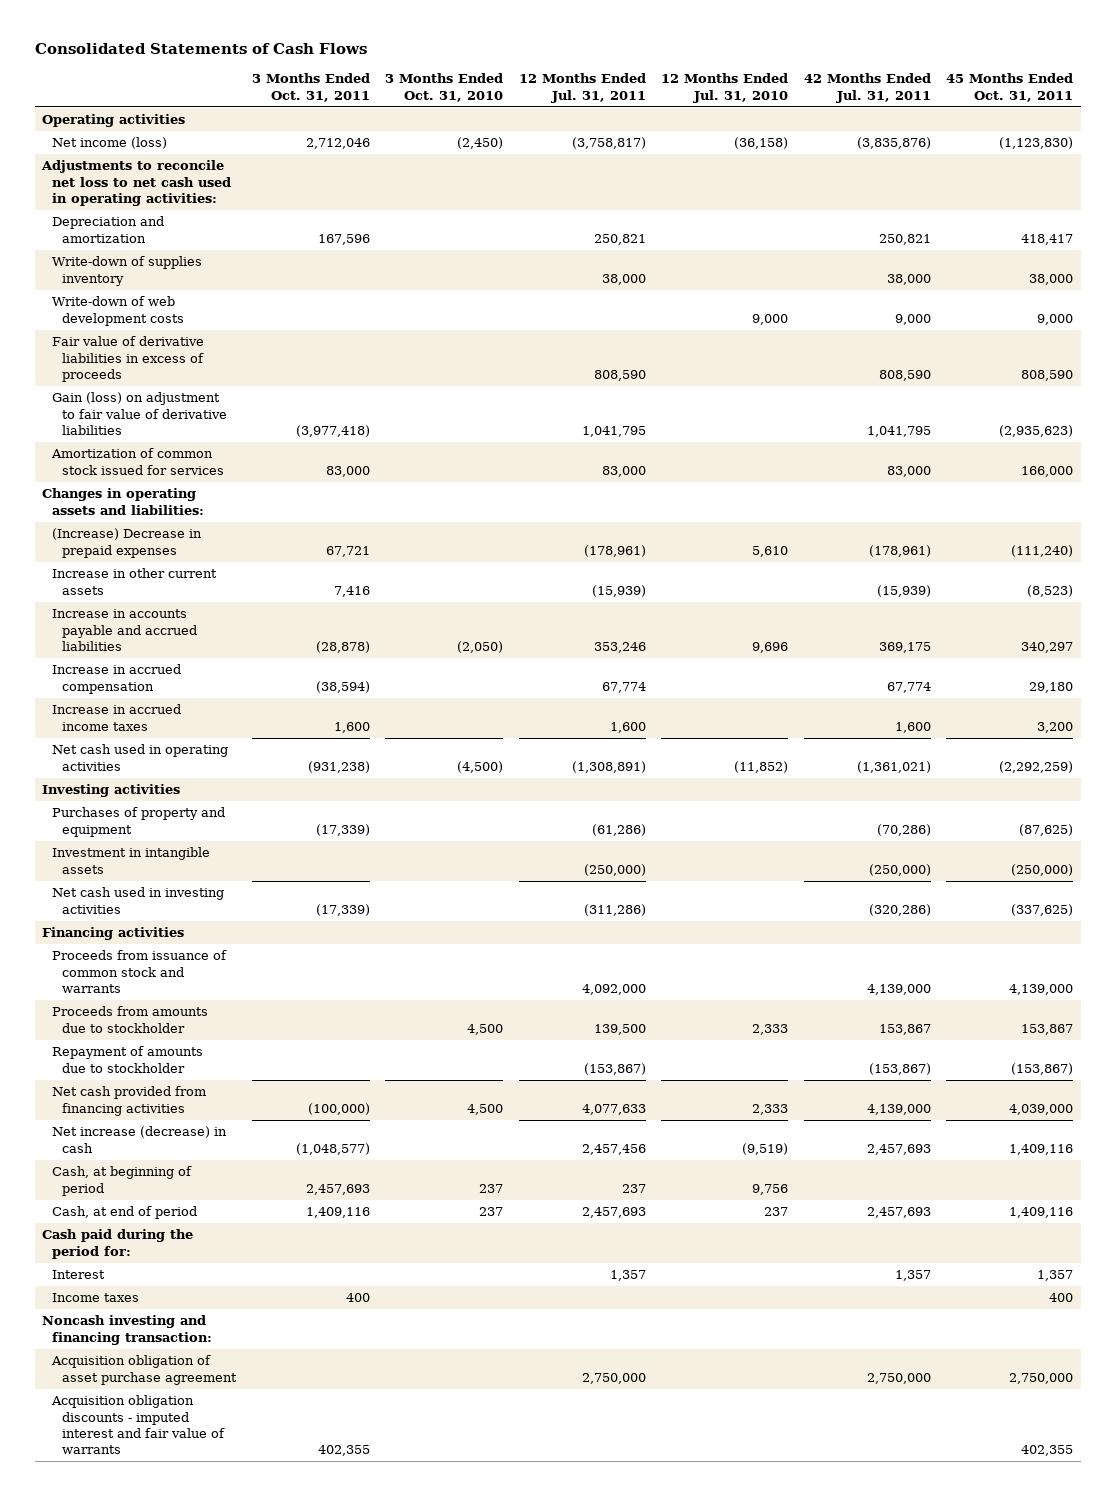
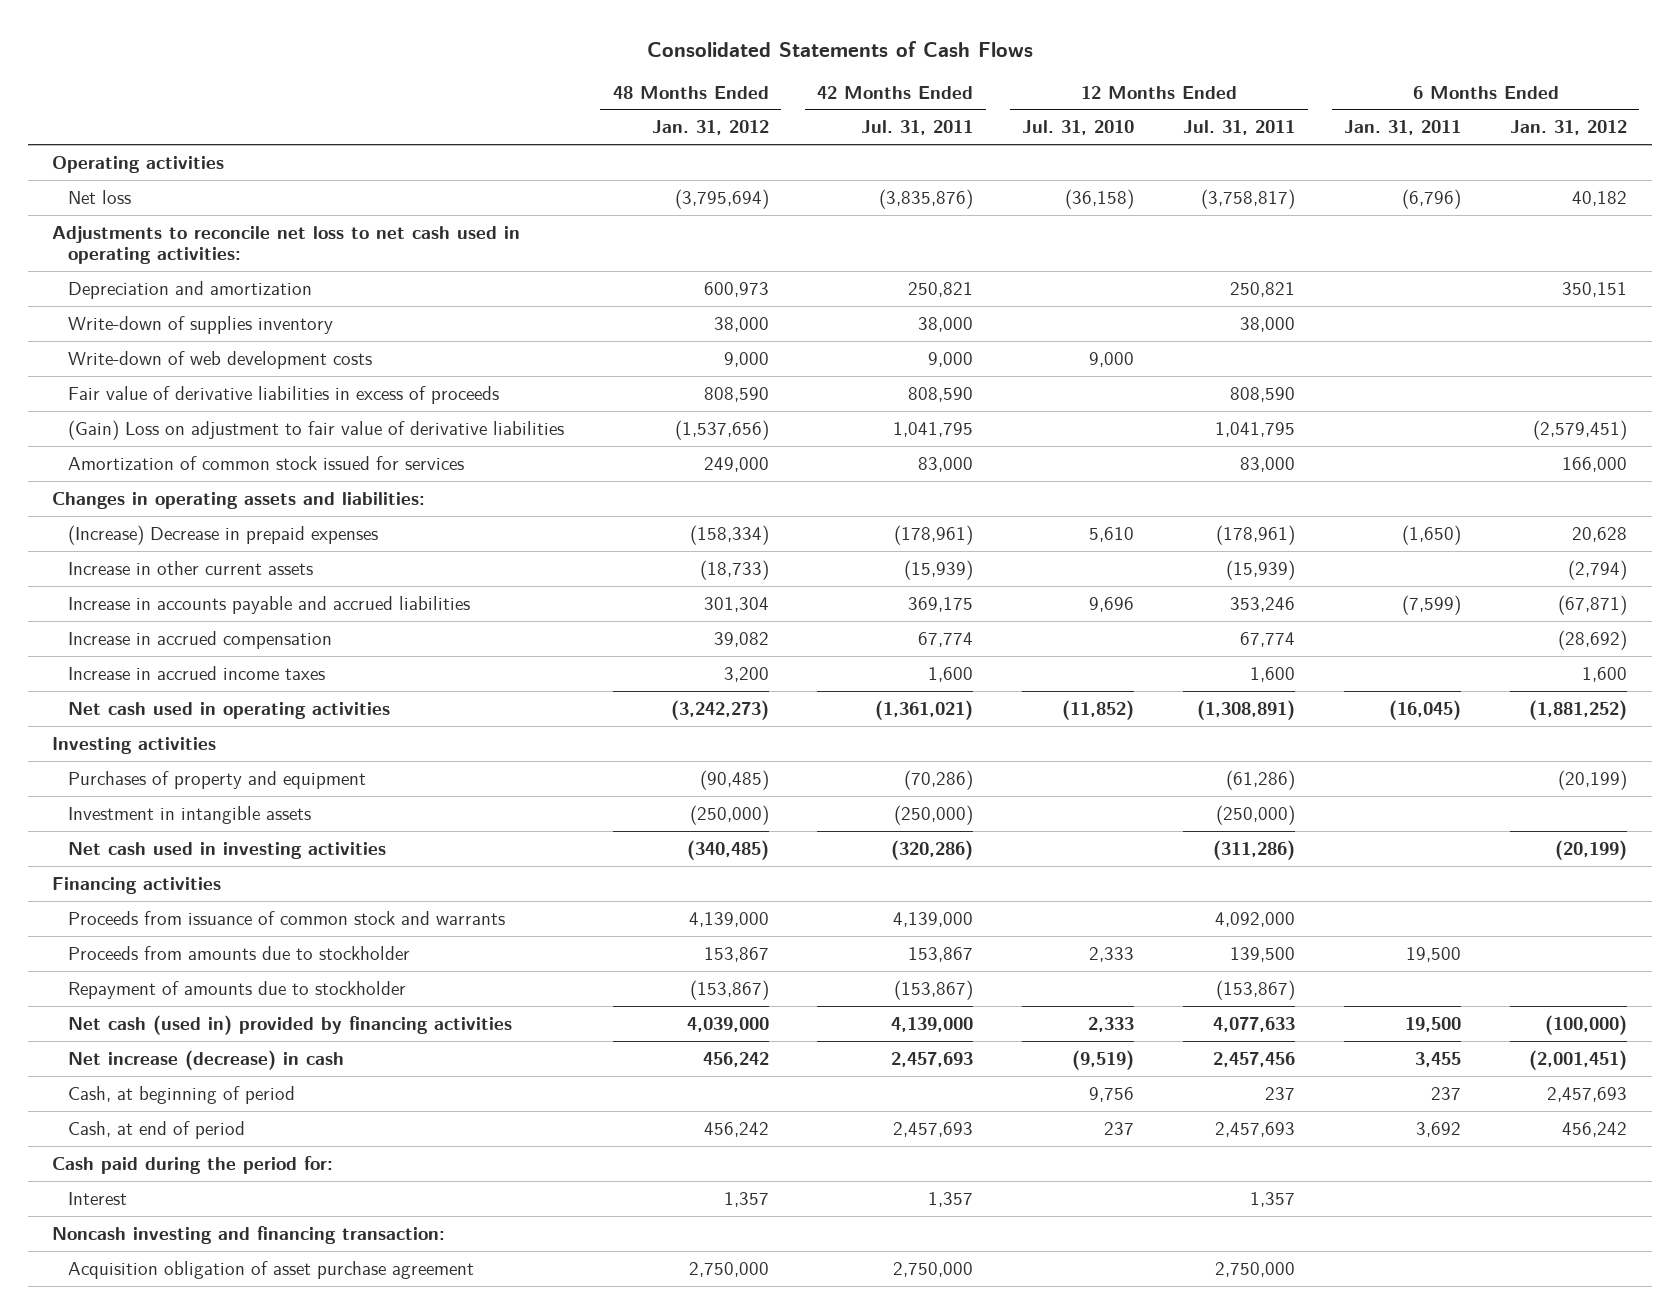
- | 3 Months Ended Oct. 31, 2011 | 3 Months Ended Oct. 31, 2010 | 12 Months Ended Jul. 31, 2011 | 12 Months Ended Jul. 31, 2010 | 42 Months Ended Jul. 31, 2011 | 45 Months Ended Oct. 31, 2011
+ | 48 Months Ended Jan. 31, 2012 | 42 Months Ended Jul. 31, 2011 | 12 Months Ended Jul. 31, 2010 | 12 Months Ended Jul. 31, 2011 | 6 Months Ended Jan. 31, 2011 | 6 Months Ended Jan. 31, 2012
- Net income (loss) | 2,712,046 | (2,450) | (3,758,817) | (36,158) | (3,835,876) | (1,123,830)
+ Net loss | (3,795,694) | (3,835,876) | (36,158) | (3,758,817) | (6,796) | 40,182
- Gain (loss) on adjustment to fair value of derivative liabilities | (3,977,418) | | 1,041,795 | | 1,041,795 | (2,935,623)
+ (Gain) Loss on adjustment to fair value of derivative liabilities | (1,537,656) | 1,041,795 | | 1,041,795 | | (2,579,451)
- Net cash provided from financing activities | (100,000) | 4,500 | 4,077,633 | 2,333 | 4,139,000 | 4,039,000
+ Net cash (used in) provided by financing activities | 4,039,000 | 4,139,000 | 2,333 | 4,077,633 | 19,500 | (100,000)
- Income taxes | 400 | | | | | 400
- Acquisition obligation discounts - imputed interest and fair value of warrants | 402,355 | | | | | 402,355

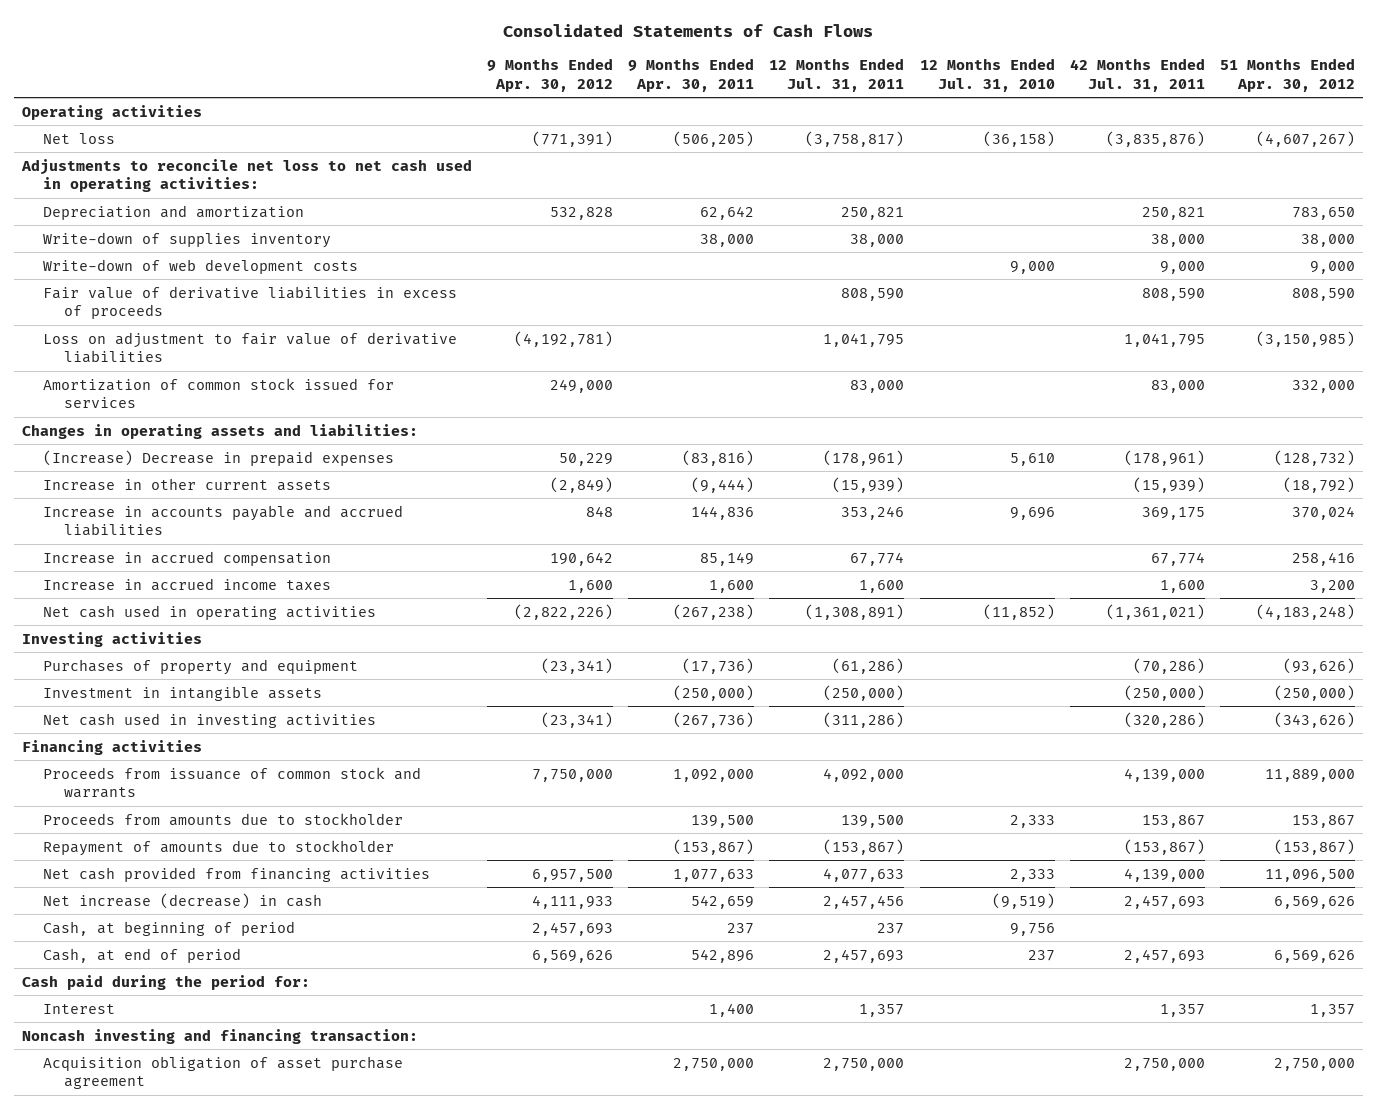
- | 48 Months Ended Jan. 31, 2012 | 42 Months Ended Jul. 31, 2011 | 12 Months Ended Jul. 31, 2010 | 12 Months Ended Jul. 31, 2011 | 6 Months Ended Jan. 31, 2011 | 6 Months Ended Jan. 31, 2012
+ | 9 Months Ended Apr. 30, 2012 | 9 Months Ended Apr. 30, 2011 | 12 Months Ended Jul. 31, 2011 | 12 Months Ended Jul. 31, 2010 | 42 Months Ended Jul. 31, 2011 | 51 Months Ended Apr. 30, 2012
- (Gain) Loss on adjustment to fair value of derivative liabilities | (1,537,656) | 1,041,795 | | 1,041,795 | | (2,579,451)
+ Loss on adjustment to fair value of derivative liabilities | (4,192,781) | | 1,041,795 | | 1,041,795 | (3,150,985)
- Net cash (used in) provided by financing activities | 4,039,000 | 4,139,000 | 2,333 | 4,077,633 | 19,500 | (100,000)
+ Net cash provided from financing activities | 6,957,500 | 1,077,633 | 4,077,633 | 2,333 | 4,139,000 | 11,096,500

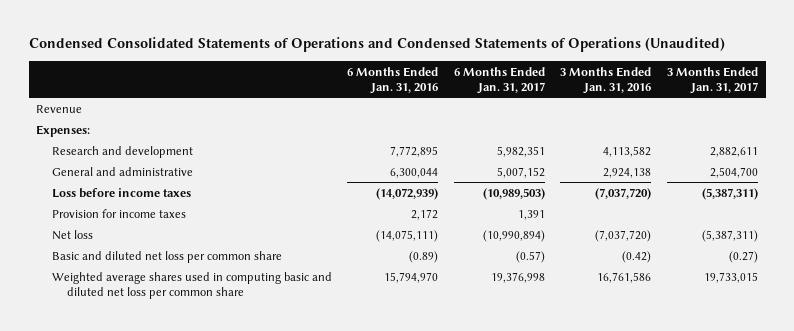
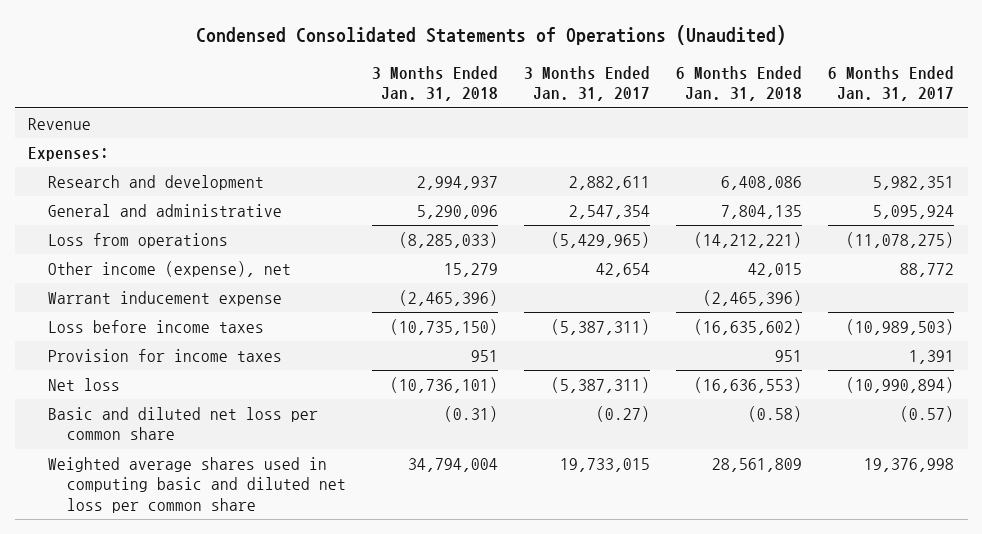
- Condensed Consolidated Statements of Operations and Condensed Statements of Operations (Unaudited)
+ Condensed Consolidated Statements of Operations (Unaudited)
- | 6 Months Ended Jan. 31, 2016 | 6 Months Ended Jan. 31, 2017 | 3 Months Ended Jan. 31, 2016 | 3 Months Ended Jan. 31, 2017
+ | 3 Months Ended Jan. 31, 2018 | 3 Months Ended Jan. 31, 2017 | 6 Months Ended Jan. 31, 2018 | 6 Months Ended Jan. 31, 2017
- General and administrative | 6,300,044 | 5,007,152 | 2,924,138 | 2,504,700
+ General and administrative | 5,290,096 | 2,547,354 | 7,804,135 | 5,095,924
+ Loss from operations | (8,285,033) | (5,429,965) | (14,212,221) | (11,078,275)
+ Other income (expense), net | 15,279 | 42,654 | 42,015 | 88,772
+ Warrant inducement expense | (2,465,396) | | (2,465,396) |

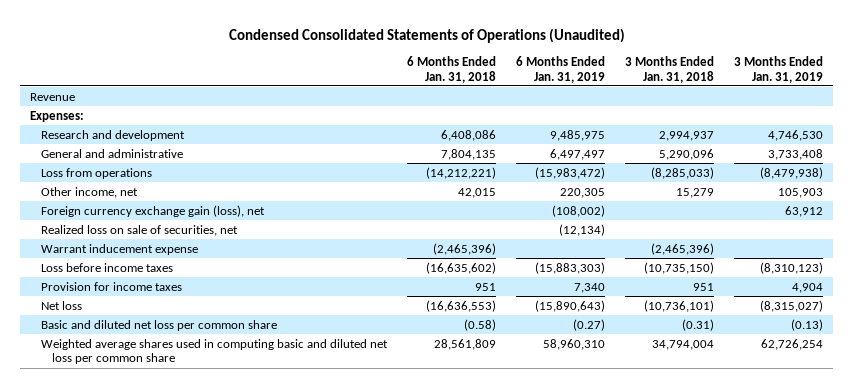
- | 3 Months Ended Jan. 31, 2018 | 3 Months Ended Jan. 31, 2017 | 6 Months Ended Jan. 31, 2018 | 6 Months Ended Jan. 31, 2017
+ | 6 Months Ended Jan. 31, 2018 | 6 Months Ended Jan. 31, 2019 | 3 Months Ended Jan. 31, 2018 | 3 Months Ended Jan. 31, 2019
- Other income (expense), net | 15,279 | 42,654 | 42,015 | 88,772
+ Other income, net | 42,015 | 220,305 | 15,279 | 105,903
+ Foreign currency exchange gain (loss), net | | (108,002) | | 63,912
+ Realized loss on sale of securities, net | | (12,134) | |

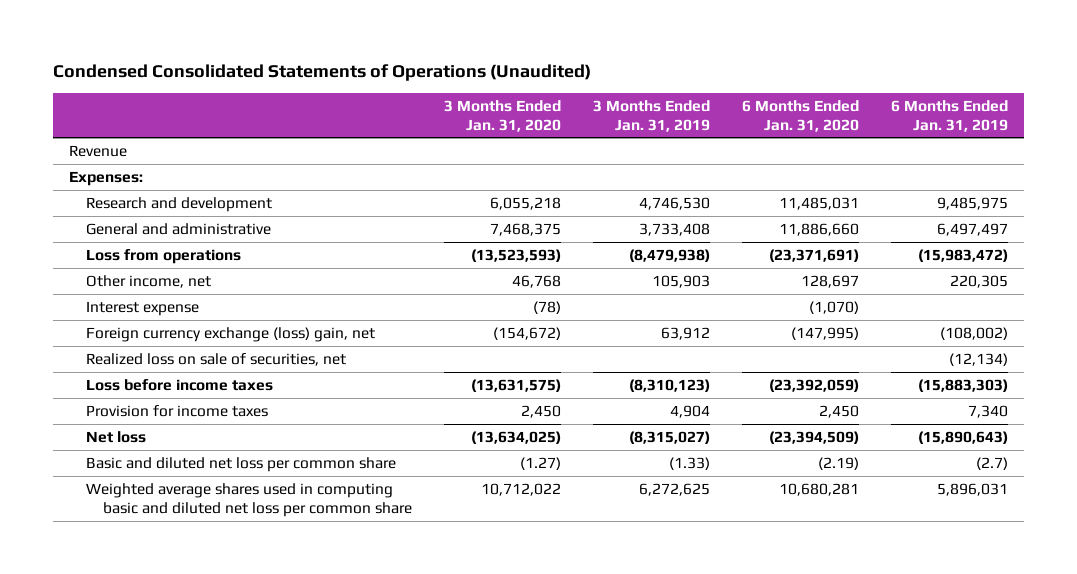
- | 6 Months Ended Jan. 31, 2018 | 6 Months Ended Jan. 31, 2019 | 3 Months Ended Jan. 31, 2018 | 3 Months Ended Jan. 31, 2019
+ | 3 Months Ended Jan. 31, 2020 | 3 Months Ended Jan. 31, 2019 | 6 Months Ended Jan. 31, 2020 | 6 Months Ended Jan. 31, 2019
- Foreign currency exchange gain (loss), net | | (108,002) | | 63,912
+ Interest expense | (78) | | (1,070) |
+ Foreign currency exchange (loss) gain, net | (154,672) | 63,912 | (147,995) | (108,002)
- Warrant inducement expense | (2,465,396) | | (2,465,396) |
- Basic and diluted net loss per common share | (0.58) | (0.27) | (0.31) | (0.13)
- Weighted average shares used in computing basic and diluted net loss per common share | 28,561,809 | 58,960,310 | 34,794,004 | 62,726,254
+ Basic and diluted net loss per common share | (1.27) | (1.33) | (2.19) | (2.7)
+ Weighted average shares used in computing basic and diluted net loss per common share | 10,712,022 | 6,272,625 | 10,680,281 | 5,896,031

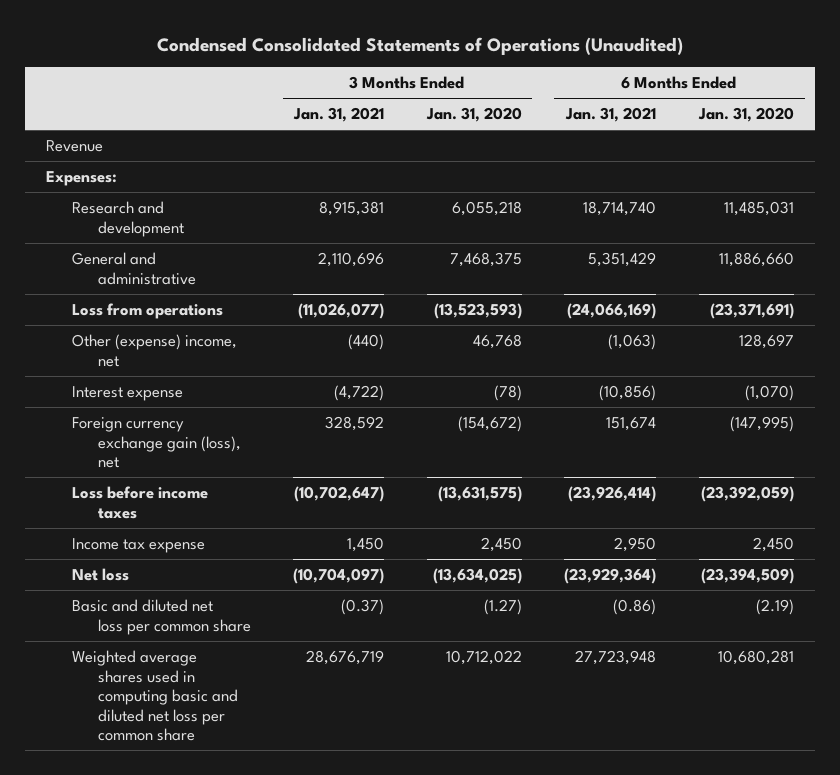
- | 3 Months Ended Jan. 31, 2020 | 3 Months Ended Jan. 31, 2019 | 6 Months Ended Jan. 31, 2020 | 6 Months Ended Jan. 31, 2019
+ | 3 Months Ended Jan. 31, 2021 | 3 Months Ended Jan. 31, 2020 | 6 Months Ended Jan. 31, 2021 | 6 Months Ended Jan. 31, 2020
- Other income, net | 46,768 | 105,903 | 128,697 | 220,305
+ Other (expense) income, net | (440) | 46,768 | (1,063) | 128,697
- Foreign currency exchange (loss) gain, net | (154,672) | 63,912 | (147,995) | (108,002)
- Realized loss on sale of securities, net | | | | (12,134)
+ Foreign currency exchange gain (loss), net | 328,592 | (154,672) | 151,674 | (147,995)
- Provision for income taxes | 2,450 | 4,904 | 2,450 | 7,340
+ Income tax expense | 1,450 | 2,450 | 2,950 | 2,450

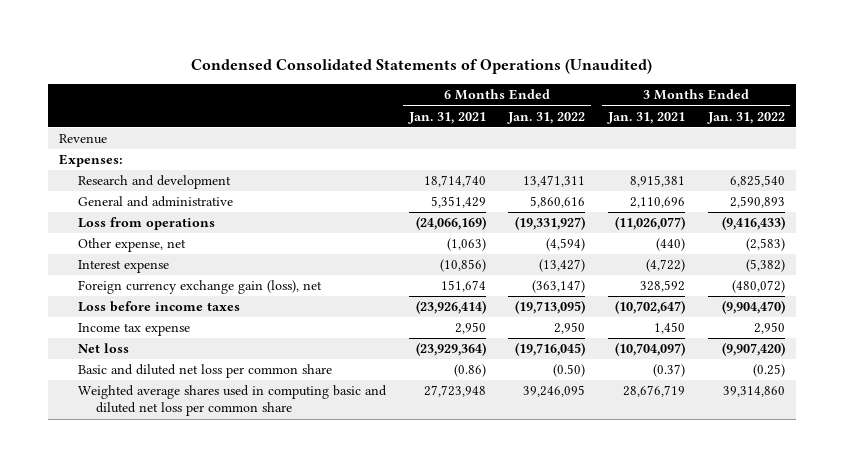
- | 3 Months Ended Jan. 31, 2021 | 3 Months Ended Jan. 31, 2020 | 6 Months Ended Jan. 31, 2021 | 6 Months Ended Jan. 31, 2020
+ | 6 Months Ended Jan. 31, 2021 | 6 Months Ended Jan. 31, 2022 | 3 Months Ended Jan. 31, 2021 | 3 Months Ended Jan. 31, 2022
- Other (expense) income, net | (440) | 46,768 | (1,063) | 128,697
+ Other expense, net | (1,063) | (4,594) | (440) | (2,583)

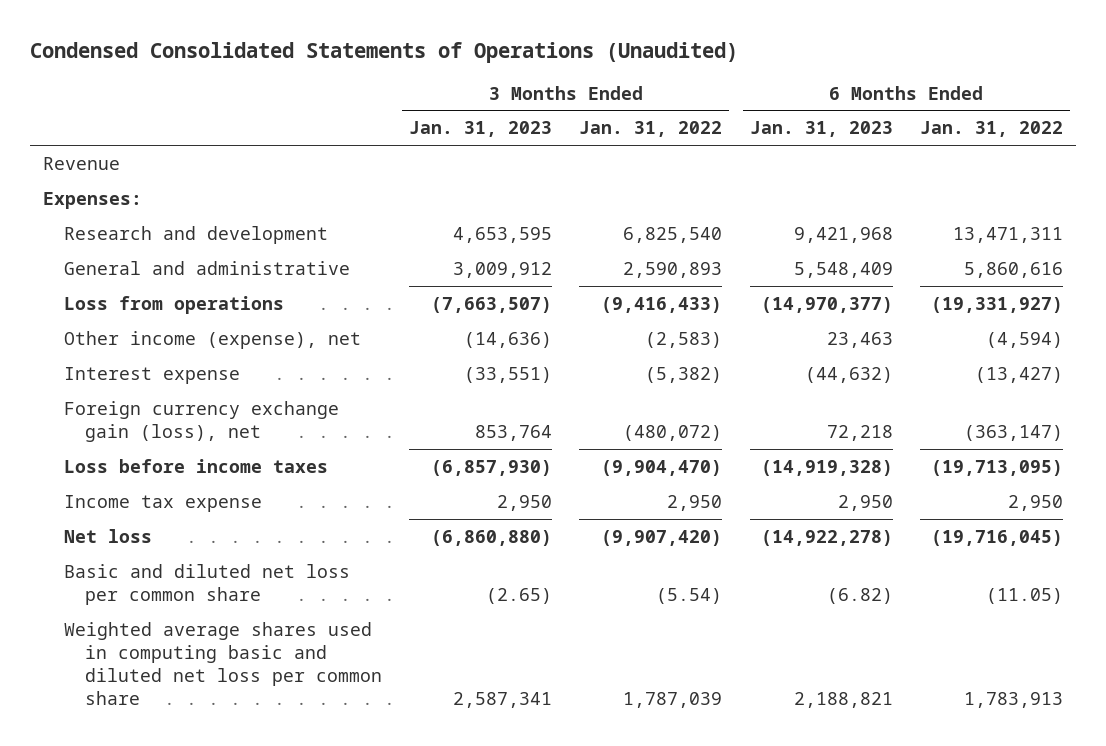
- | 6 Months Ended Jan. 31, 2021 | 6 Months Ended Jan. 31, 2022 | 3 Months Ended Jan. 31, 2021 | 3 Months Ended Jan. 31, 2022
+ | 3 Months Ended Jan. 31, 2023 | 3 Months Ended Jan. 31, 2022 | 6 Months Ended Jan. 31, 2023 | 6 Months Ended Jan. 31, 2022
- Other expense, net | (1,063) | (4,594) | (440) | (2,583)
+ Other income (expense), net | (14,636) | (2,583) | 23,463 | (4,594)
- Basic and diluted net loss per common share | (0.86) | (0.50) | (0.37) | (0.25)
- Weighted average shares used in computing basic and diluted net loss per common share | 27,723,948 | 39,246,095 | 28,676,719 | 39,314,860
+ Basic and diluted net loss per common share | (2.65) | (5.54) | (6.82) | (11.05)
+ Weighted average shares used in computing basic and diluted net loss per common share | 2,587,341 | 1,787,039 | 2,188,821 | 1,783,913

